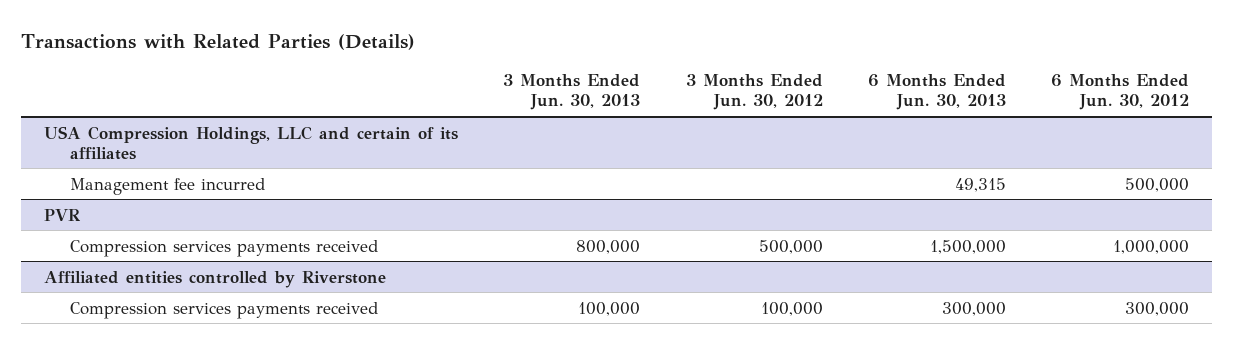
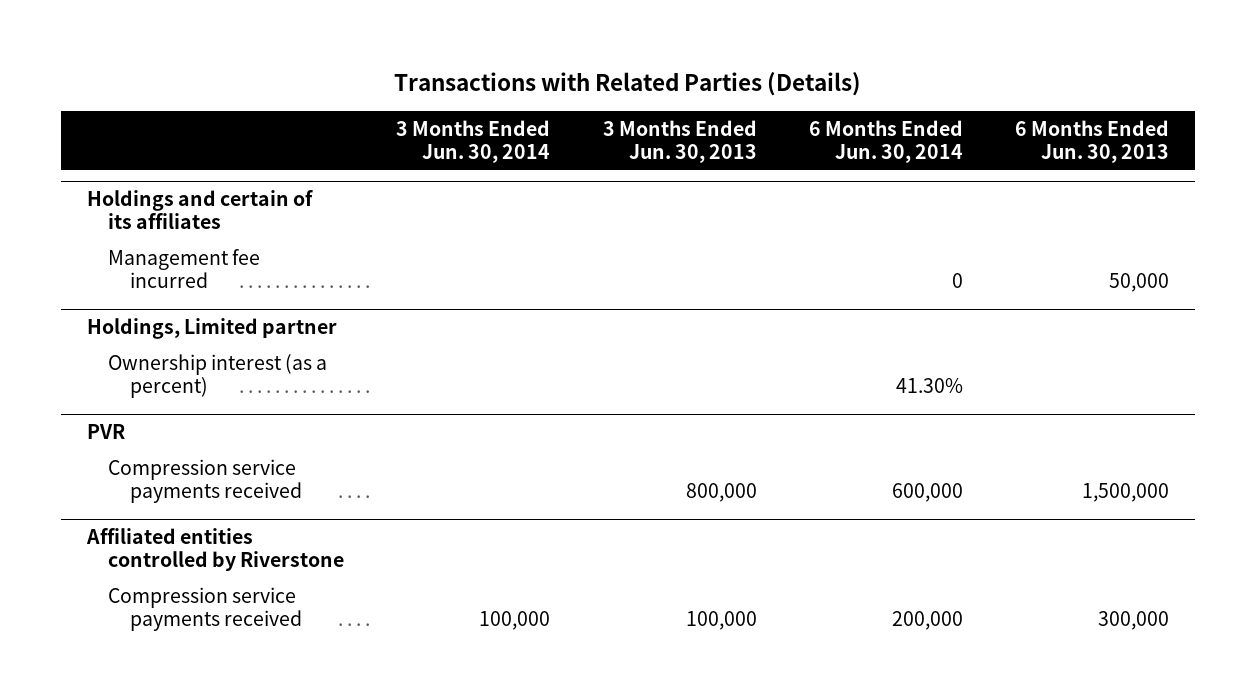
- | 3 Months Ended Jun. 30, 2013 | 3 Months Ended Jun. 30, 2012 | 6 Months Ended Jun. 30, 2013 | 6 Months Ended Jun. 30, 2012
+ | 3 Months Ended Jun. 30, 2014 | 3 Months Ended Jun. 30, 2013 | 6 Months Ended Jun. 30, 2014 | 6 Months Ended Jun. 30, 2013
- USA Compression Holdings, LLC and certain of its affiliates
- Management fee incurred | | | 49,315 | 500,000
+ Holdings and certain of its affiliates
+ Management fee incurred | | | 0 | 50,000
+ Holdings, Limited partner
+ Ownership interest (as a percent) | | | 41.30% |
@ PVR
- Compression services payments received | 800,000 | 500,000 | 1,500,000 | 1,000,000
+ Compression service payments received | | 800,000 | 600,000 | 1,500,000
@ Affiliated entities controlled by Riverstone
- Compression services payments received | 100,000 | 100,000 | 300,000 | 300,000
+ Compression service payments received | 100,000 | 100,000 | 200,000 | 300,000

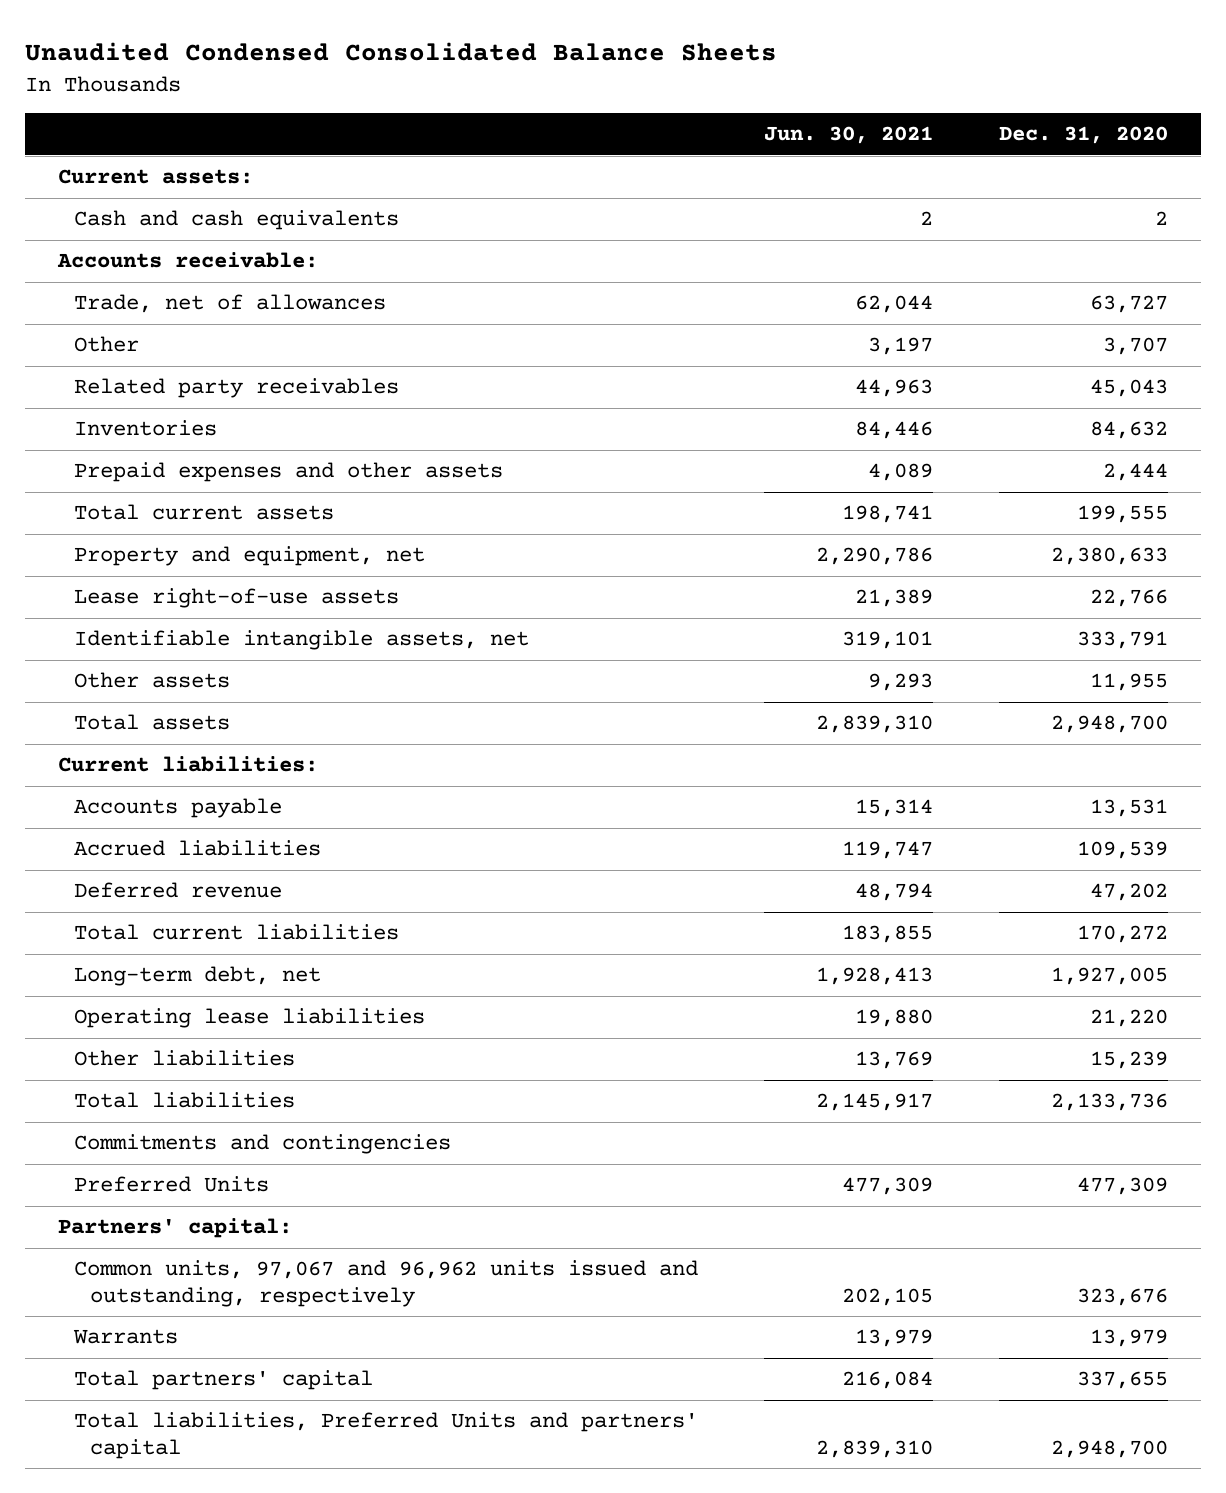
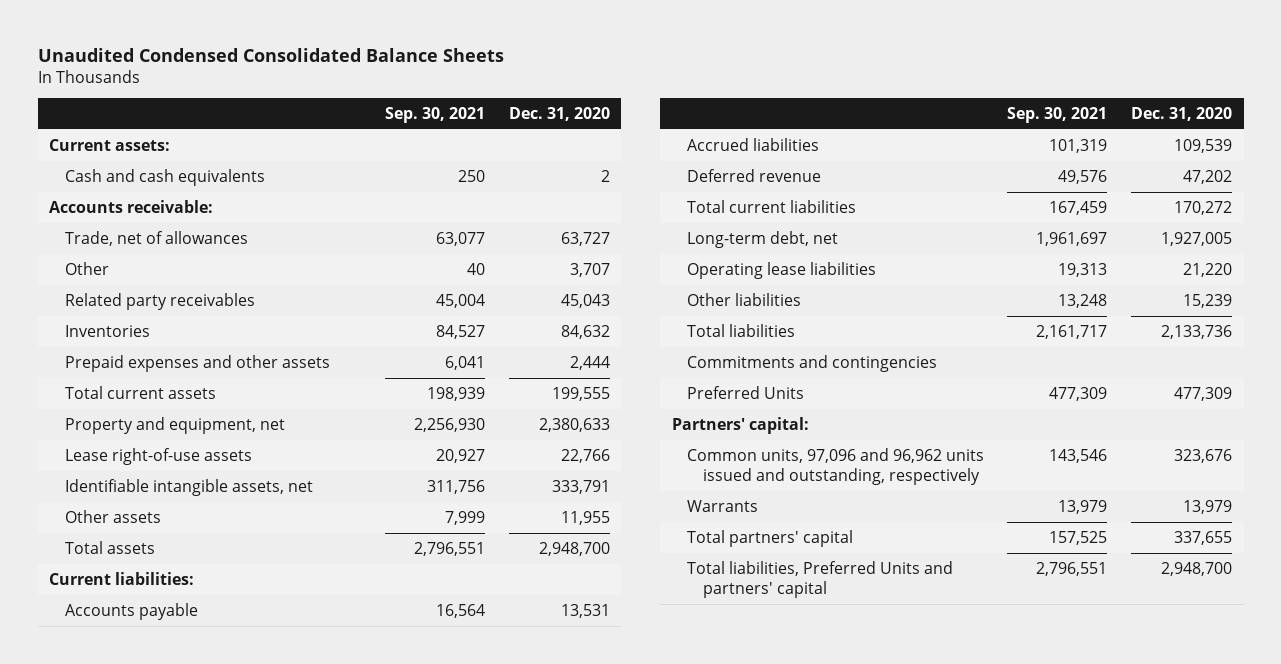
- | Jun. 30, 2021 | Dec. 31, 2020
+ | Sep. 30, 2021 | Dec. 31, 2020
- Common units, 97,067 and 96,962 units issued and outstanding, respectively | 202,105 | 323,676
+ Common units, 97,096 and 96,962 units issued and outstanding, respectively | 143,546 | 323,676

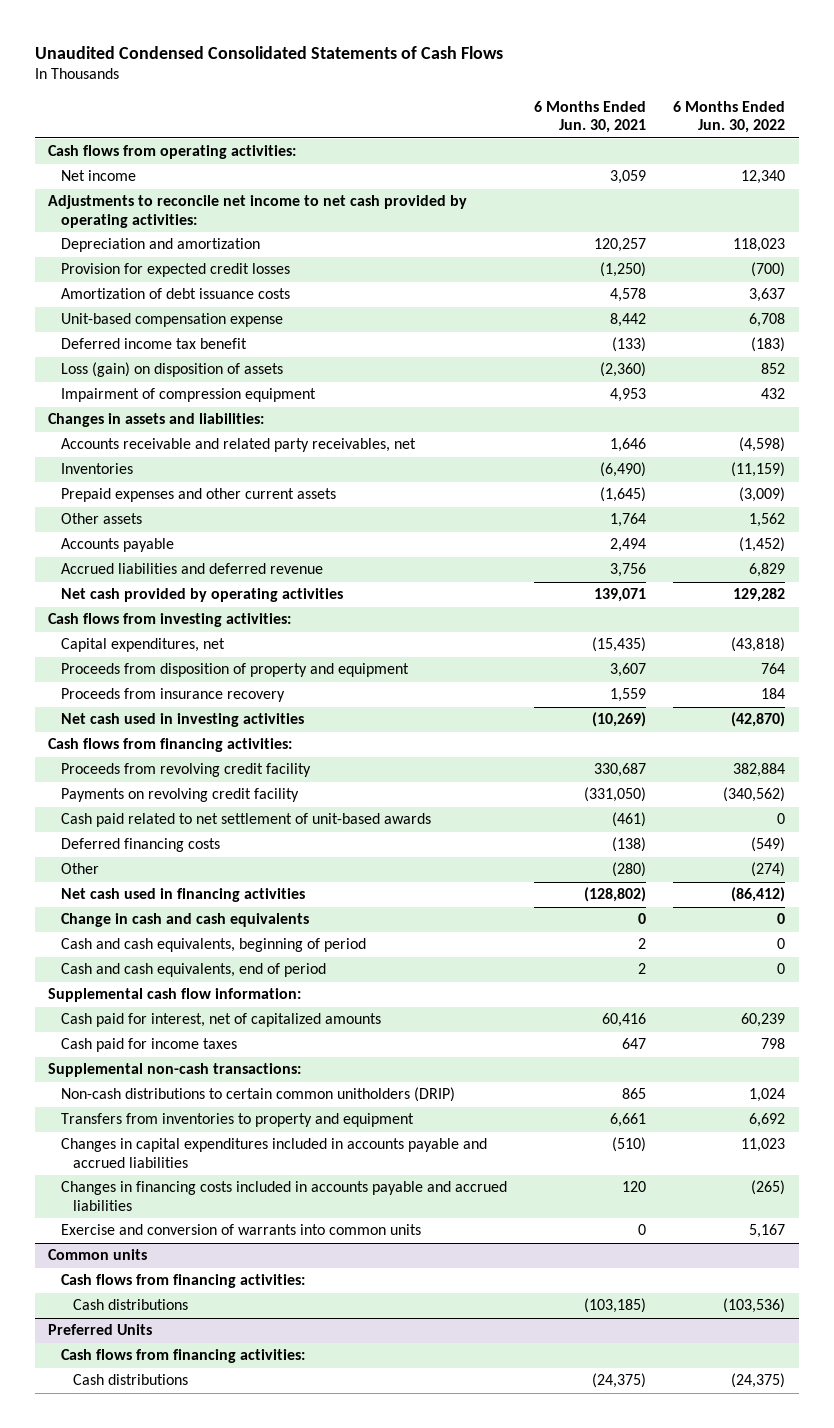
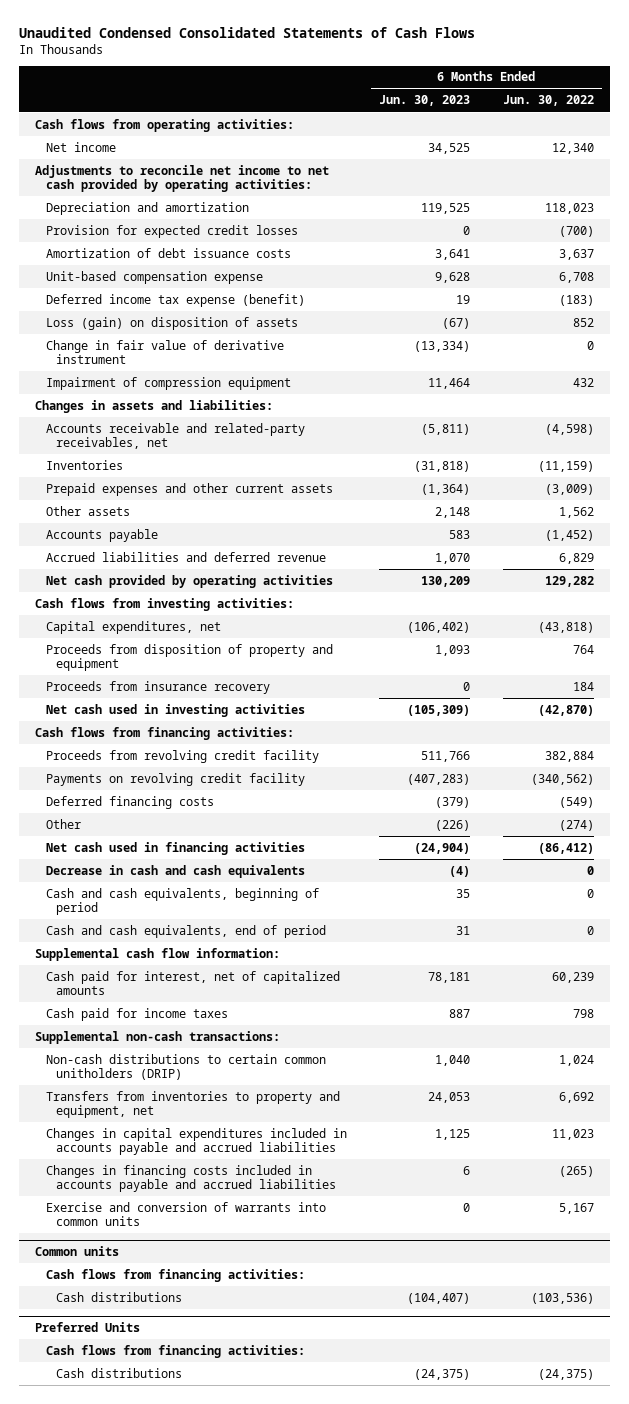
- | 6 Months Ended Jun. 30, 2021 | 6 Months Ended Jun. 30, 2022
+ | 6 Months Ended Jun. 30, 2023 | 6 Months Ended Jun. 30, 2022
- Deferred income tax benefit | (133) | (183)
+ Deferred income tax expense (benefit) | 19 | (183)
+ Change in fair value of derivative instrument | (13,334) | 0
- Accounts receivable and related party receivables, net | 1,646 | (4,598)
+ Accounts receivable and related-party receivables, net | (5,811) | (4,598)
- Cash paid related to net settlement of unit-based awards | (461) | 0
- Change in cash and cash equivalents | 0 | 0
+ Decrease in cash and cash equivalents | (4) | 0
- Transfers from inventories to property and equipment | 6,661 | 6,692
+ Transfers from inventories to property and equipment, net | 24,053 | 6,692

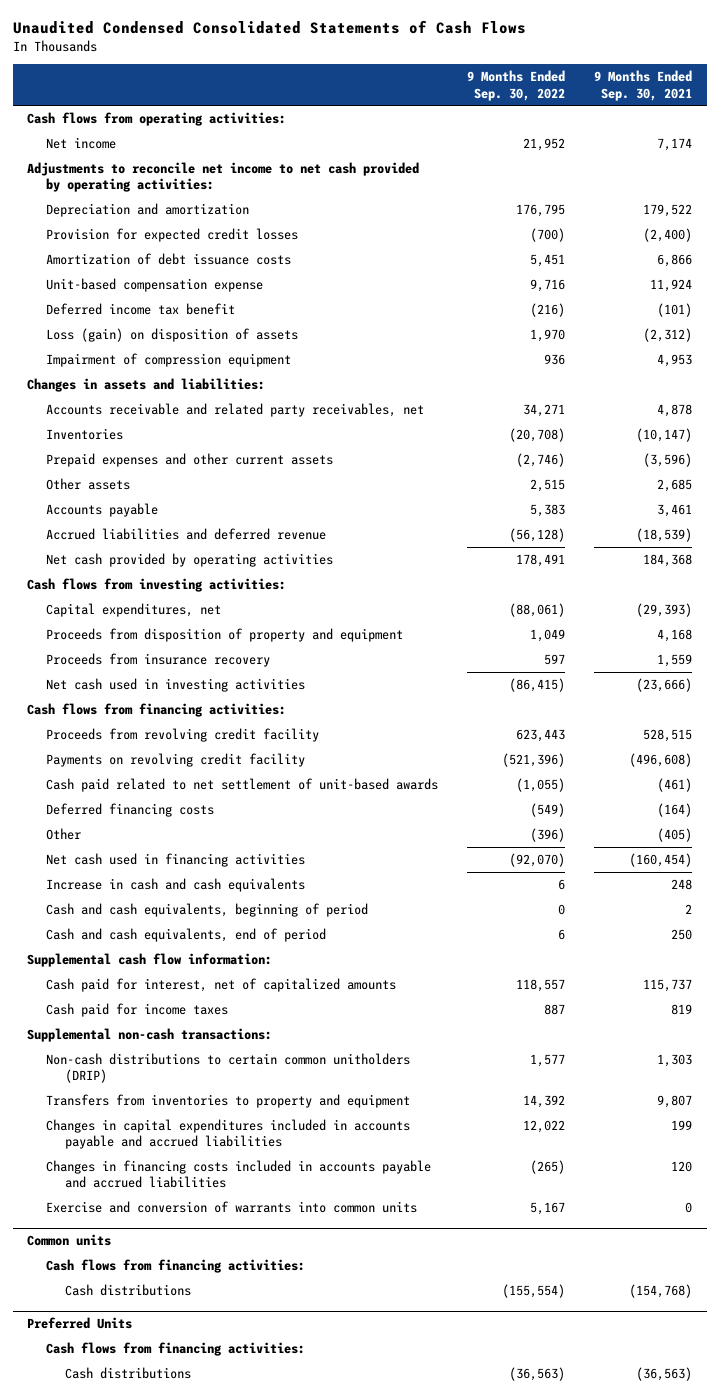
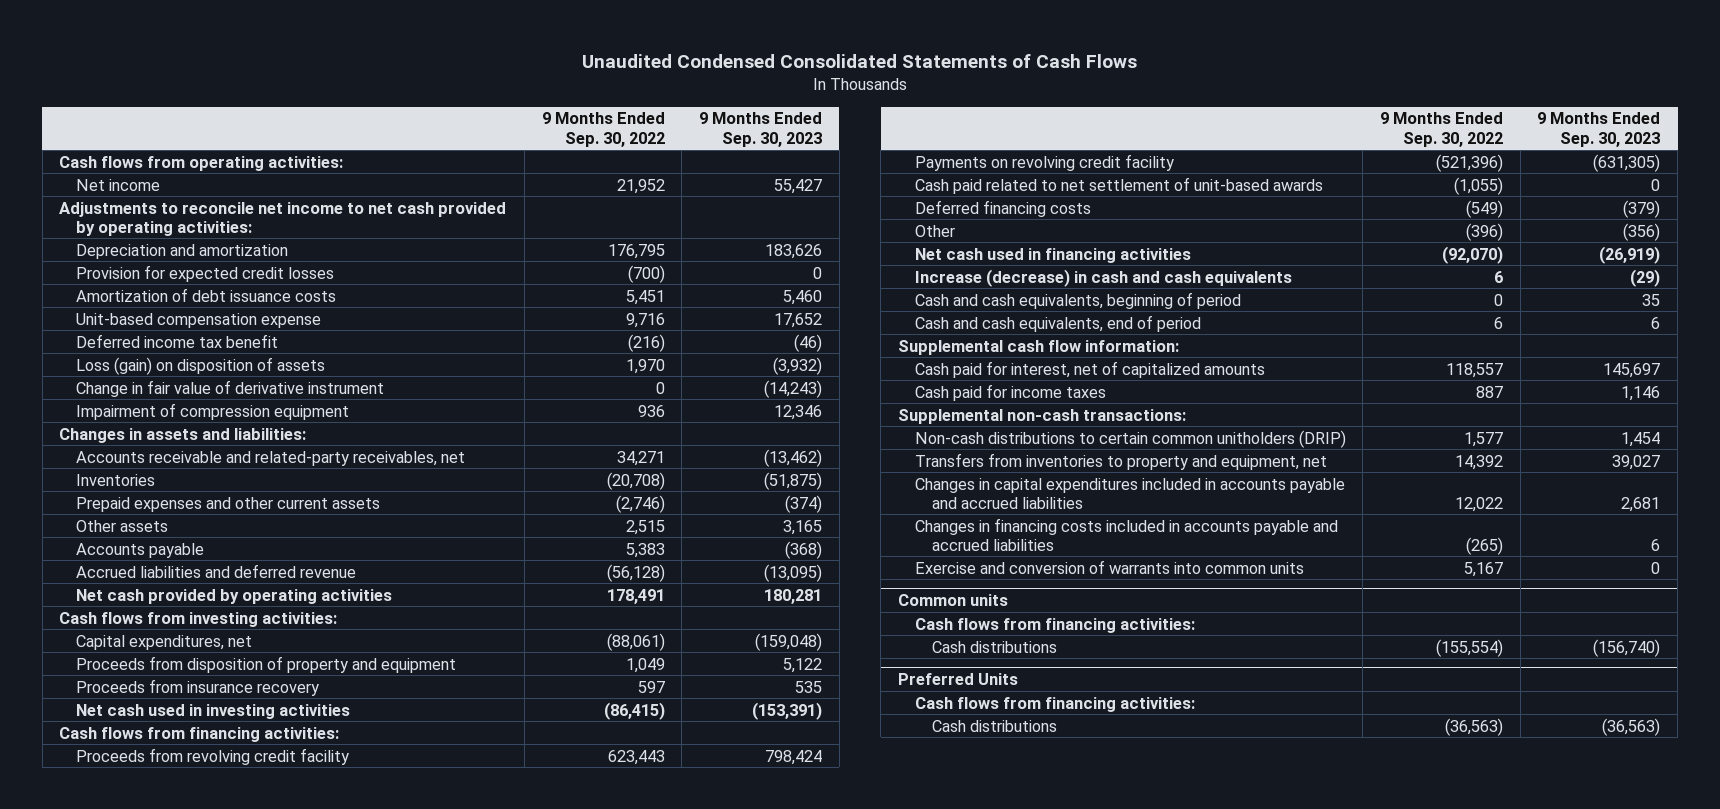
- | 9 Months Ended Sep. 30, 2022 | 9 Months Ended Sep. 30, 2021
+ | 9 Months Ended Sep. 30, 2022 | 9 Months Ended Sep. 30, 2023
+ Change in fair value of derivative instrument | 0 | (14,243)
- Accounts receivable and related party receivables, net | 34,271 | 4,878
+ Accounts receivable and related-party receivables, net | 34,271 | (13,462)
- Increase in cash and cash equivalents | 6 | 248
+ Increase (decrease) in cash and cash equivalents | 6 | (29)
- Transfers from inventories to property and equipment | 14,392 | 9,807
+ Transfers from inventories to property and equipment, net | 14,392 | 39,027

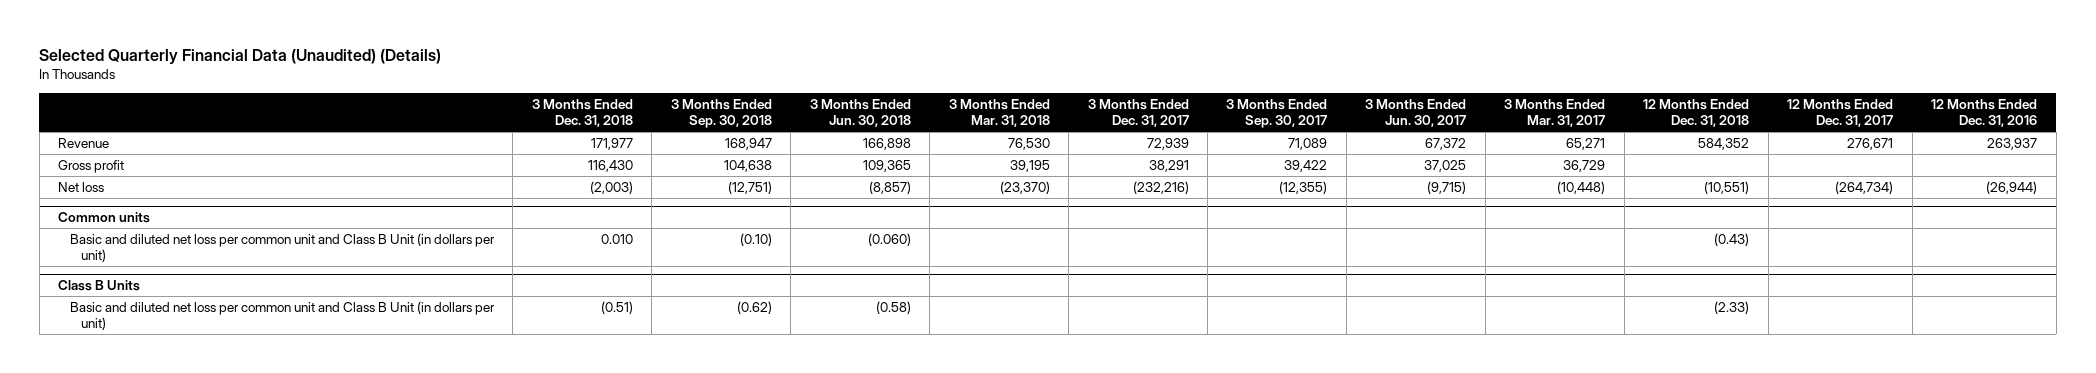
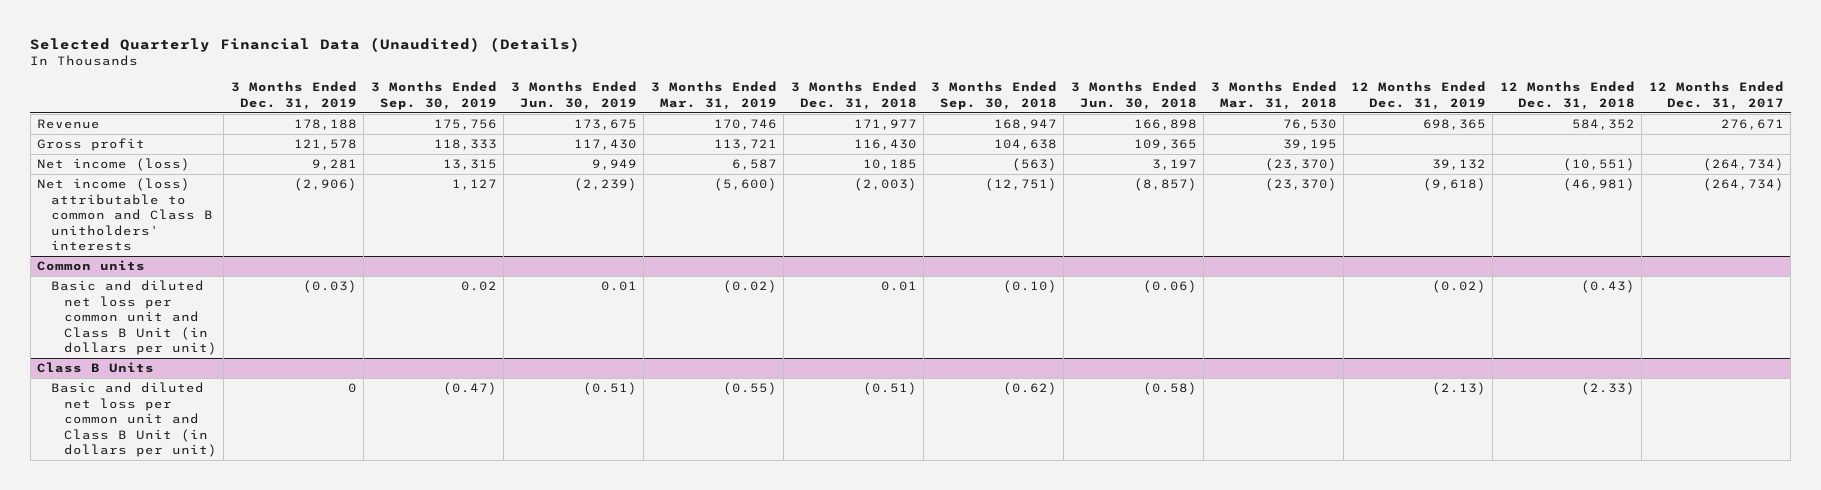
- | 3 Months Ended Dec. 31, 2018 | 3 Months Ended Sep. 30, 2018 | 3 Months Ended Jun. 30, 2018 | 3 Months Ended Mar. 31, 2018 | 3 Months Ended Dec. 31, 2017 | 3 Months Ended Sep. 30, 2017 | 3 Months Ended Jun. 30, 2017 | 3 Months Ended Mar. 31, 2017 | 12 Months Ended Dec. 31, 2018 | 12 Months Ended Dec. 31, 2017 | 12 Months Ended Dec. 31, 2016
+ | 3 Months Ended Dec. 31, 2019 | 3 Months Ended Sep. 30, 2019 | 3 Months Ended Jun. 30, 2019 | 3 Months Ended Mar. 31, 2019 | 3 Months Ended Dec. 31, 2018 | 3 Months Ended Sep. 30, 2018 | 3 Months Ended Jun. 30, 2018 | 3 Months Ended Mar. 31, 2018 | 12 Months Ended Dec. 31, 2019 | 12 Months Ended Dec. 31, 2018 | 12 Months Ended Dec. 31, 2017
- Net loss | (2,003) | (12,751) | (8,857) | (23,370) | (232,216) | (12,355) | (9,715) | (10,448) | (10,551) | (264,734) | (26,944)
+ Net income (loss) | 9,281 | 13,315 | 9,949 | 6,587 | 10,185 | (563) | 3,197 | (23,370) | 39,132 | (10,551) | (264,734)
+ Net income (loss) attributable to common and Class B unitholders' interests | (2,906) | 1,127 | (2,239) | (5,600) | (2,003) | (12,751) | (8,857) | (23,370) | (9,618) | (46,981) | (264,734)
@ Common units
- Basic and diluted net loss per common unit and Class B Unit (in dollars per unit) | 0.010 | (0.10) | (0.060) | | | | | | (0.43) | |
+ Basic and diluted net loss per common unit and Class B Unit (in dollars per unit) | (0.03) | 0.02 | 0.01 | (0.02) | 0.01 | (0.10) | (0.06) | | (0.02) | (0.43) |

